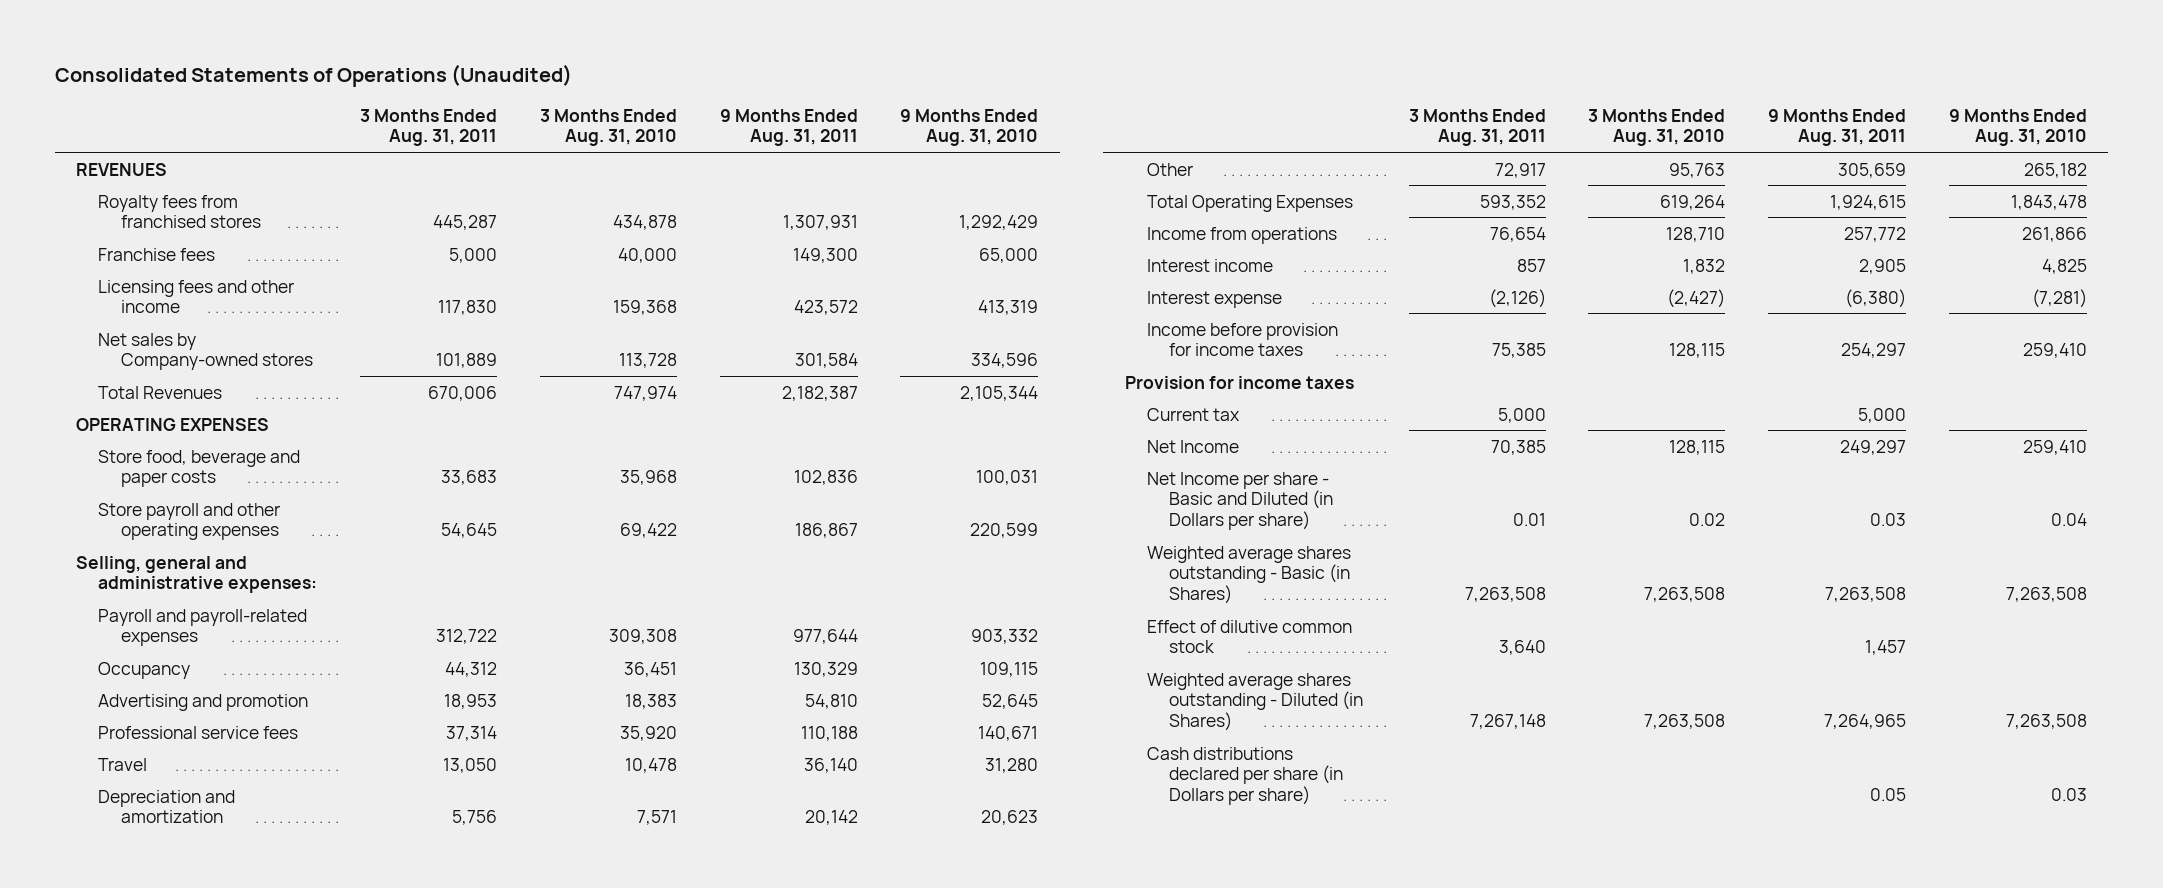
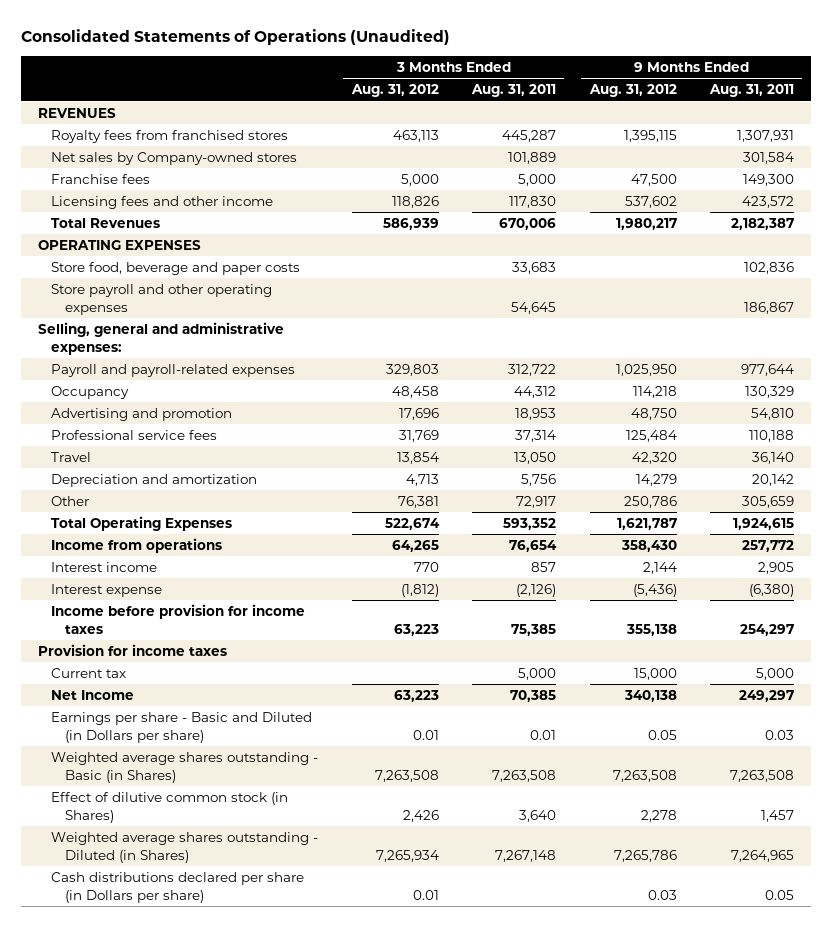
- | 3 Months Ended Aug. 31, 2011 | 3 Months Ended Aug. 31, 2010 | 9 Months Ended Aug. 31, 2011 | 9 Months Ended Aug. 31, 2010
+ | 3 Months Ended Aug. 31, 2012 | 3 Months Ended Aug. 31, 2011 | 9 Months Ended Aug. 31, 2012 | 9 Months Ended Aug. 31, 2011
moved up: Net sales by Company-owned stores | | 101,889 | | 301,584
- Net Income per share - Basic and Diluted (in Dollars per share) | 0.01 | 0.02 | 0.03 | 0.04
+ Earnings per share - Basic and Diluted (in Dollars per share) | 0.01 | 0.01 | 0.05 | 0.03
- Effect of dilutive common stock | 3,640 | | 1,457 |
+ Effect of dilutive common stock (in Shares) | 2,426 | 3,640 | 2,278 | 1,457

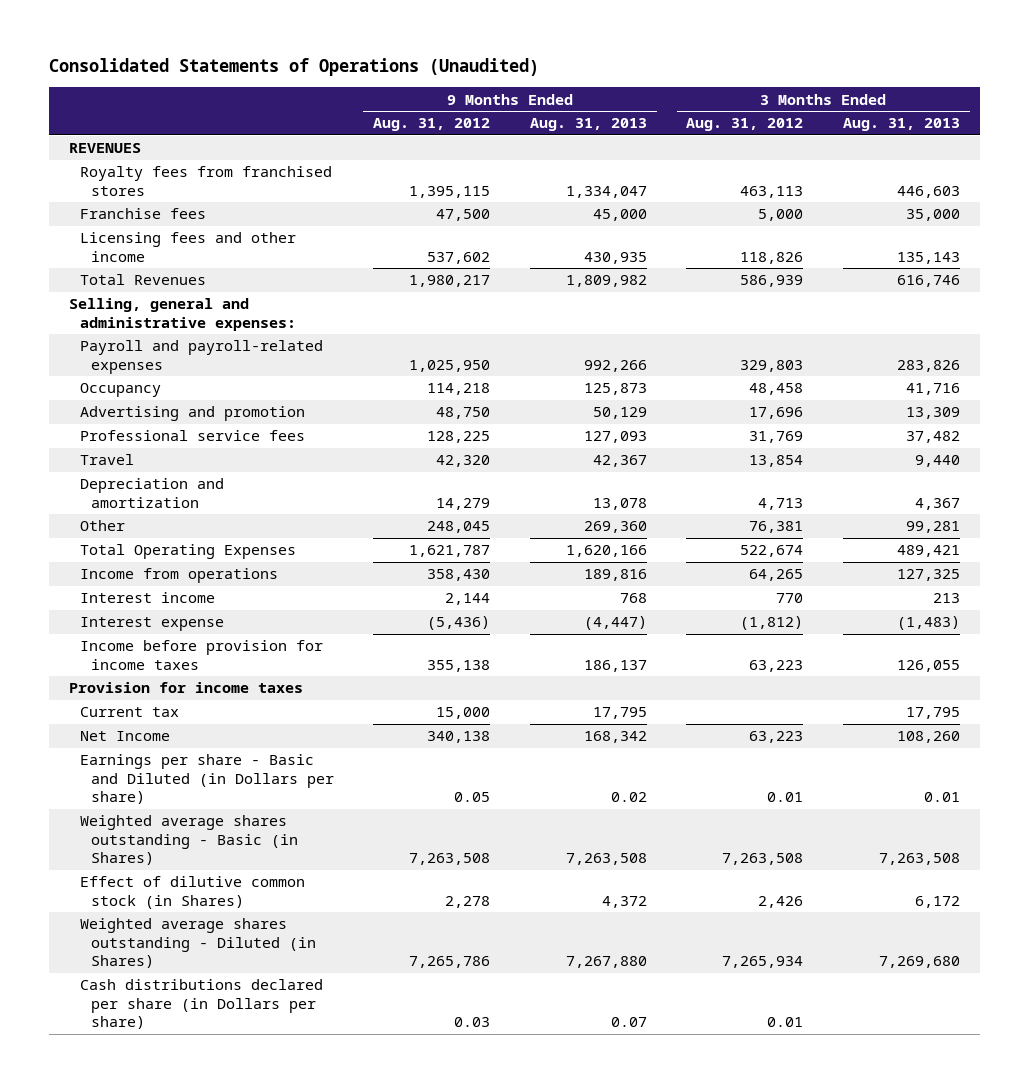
- | 3 Months Ended Aug. 31, 2012 | 3 Months Ended Aug. 31, 2011 | 9 Months Ended Aug. 31, 2012 | 9 Months Ended Aug. 31, 2011
+ | 9 Months Ended Aug. 31, 2012 | 9 Months Ended Aug. 31, 2013 | 3 Months Ended Aug. 31, 2012 | 3 Months Ended Aug. 31, 2013
- Net sales by Company-owned stores | | 101,889 | | 301,584
- OPERATING EXPENSES
- Store food, beverage and paper costs | | 33,683 | | 102,836
- Store payroll and other operating expenses | | 54,645 | | 186,867
- Professional service fees | 31,769 | 37,314 | 125,484 | 110,188
+ Professional service fees | 128,225 | 127,093 | 31,769 | 37,482
- Other | 76,381 | 72,917 | 250,786 | 305,659
+ Other | 248,045 | 269,360 | 76,381 | 99,281

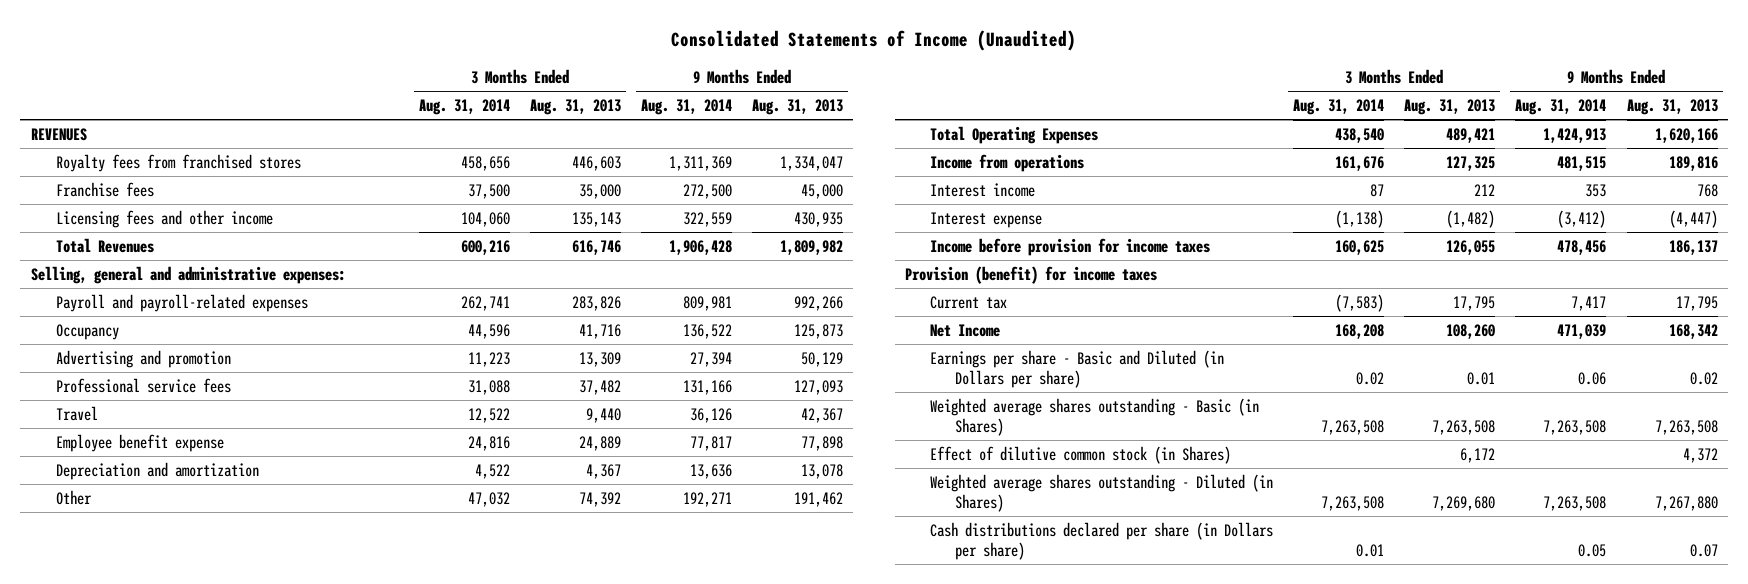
- Consolidated Statements of Operations (Unaudited)
+ Consolidated Statements of Income (Unaudited)
- | 9 Months Ended Aug. 31, 2012 | 9 Months Ended Aug. 31, 2013 | 3 Months Ended Aug. 31, 2012 | 3 Months Ended Aug. 31, 2013
+ | 3 Months Ended Aug. 31, 2014 | 3 Months Ended Aug. 31, 2013 | 9 Months Ended Aug. 31, 2014 | 9 Months Ended Aug. 31, 2013
+ Employee benefit expense | 24,816 | 24,889 | 77,817 | 77,898
- Other | 248,045 | 269,360 | 76,381 | 99,281
+ Other | 47,032 | 74,392 | 192,271 | 191,462
- Interest income | 2,144 | 768 | 770 | 213
- Interest expense | (5,436) | (4,447) | (1,812) | (1,483)
+ Interest income | 87 | 212 | 353 | 768
+ Interest expense | (1,138) | (1,482) | (3,412) | (4,447)
- Provision for income taxes
+ Provision (benefit) for income taxes

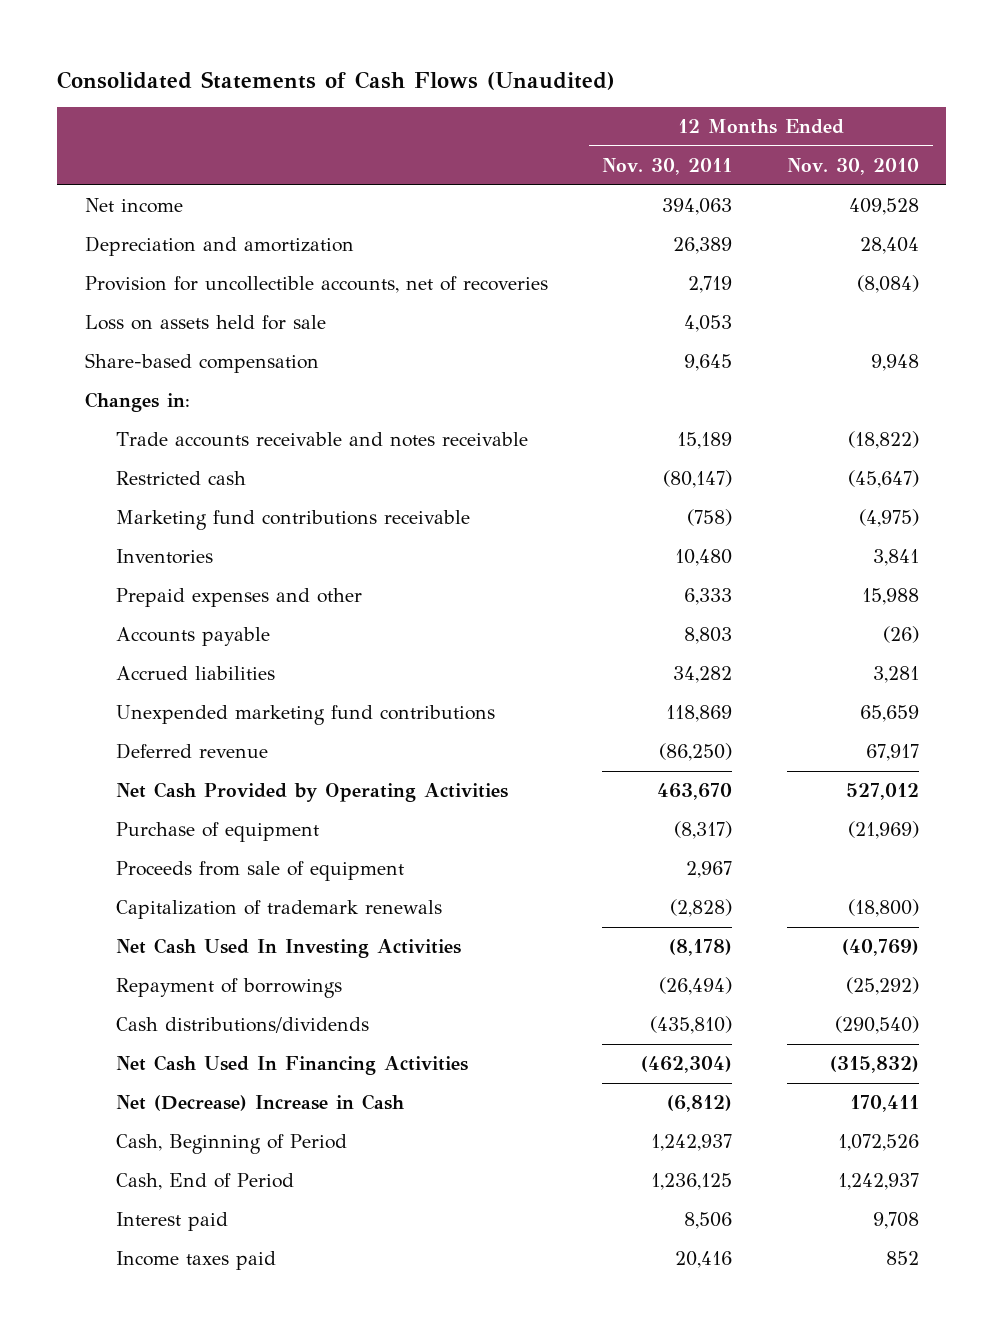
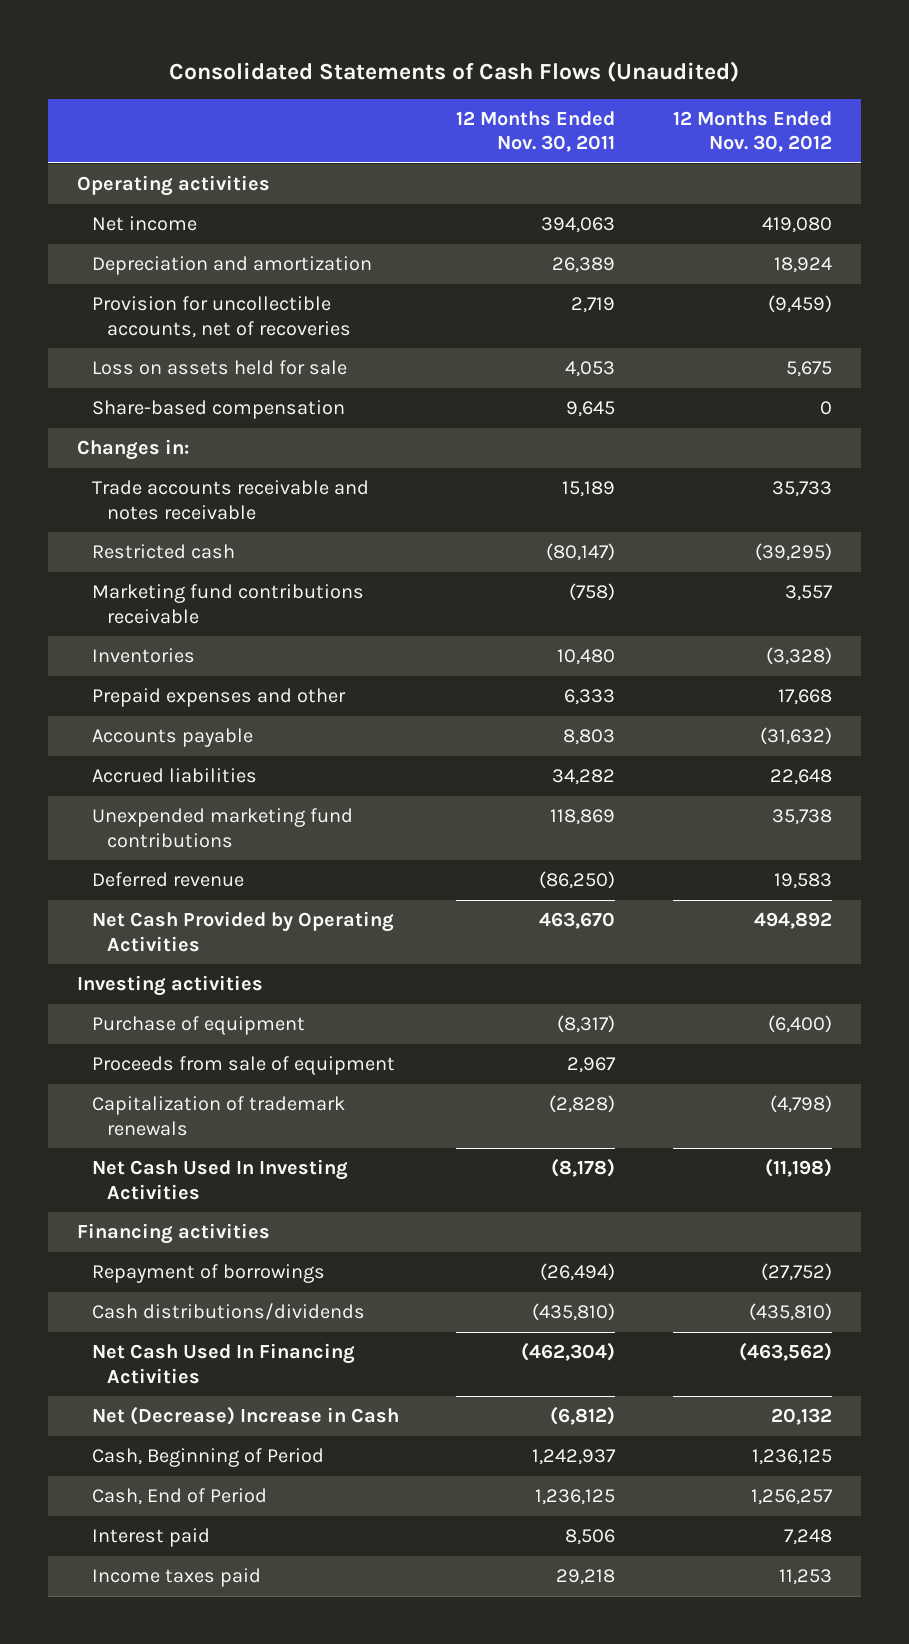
- | 12 Months Ended Nov. 30, 2011 | 12 Months Ended Nov. 30, 2010
+ | 12 Months Ended Nov. 30, 2011 | 12 Months Ended Nov. 30, 2012
+ Operating activities
+ Investing activities
+ Financing activities
- Income taxes paid | 20,416 | 852
+ Income taxes paid | 29,218 | 11,253

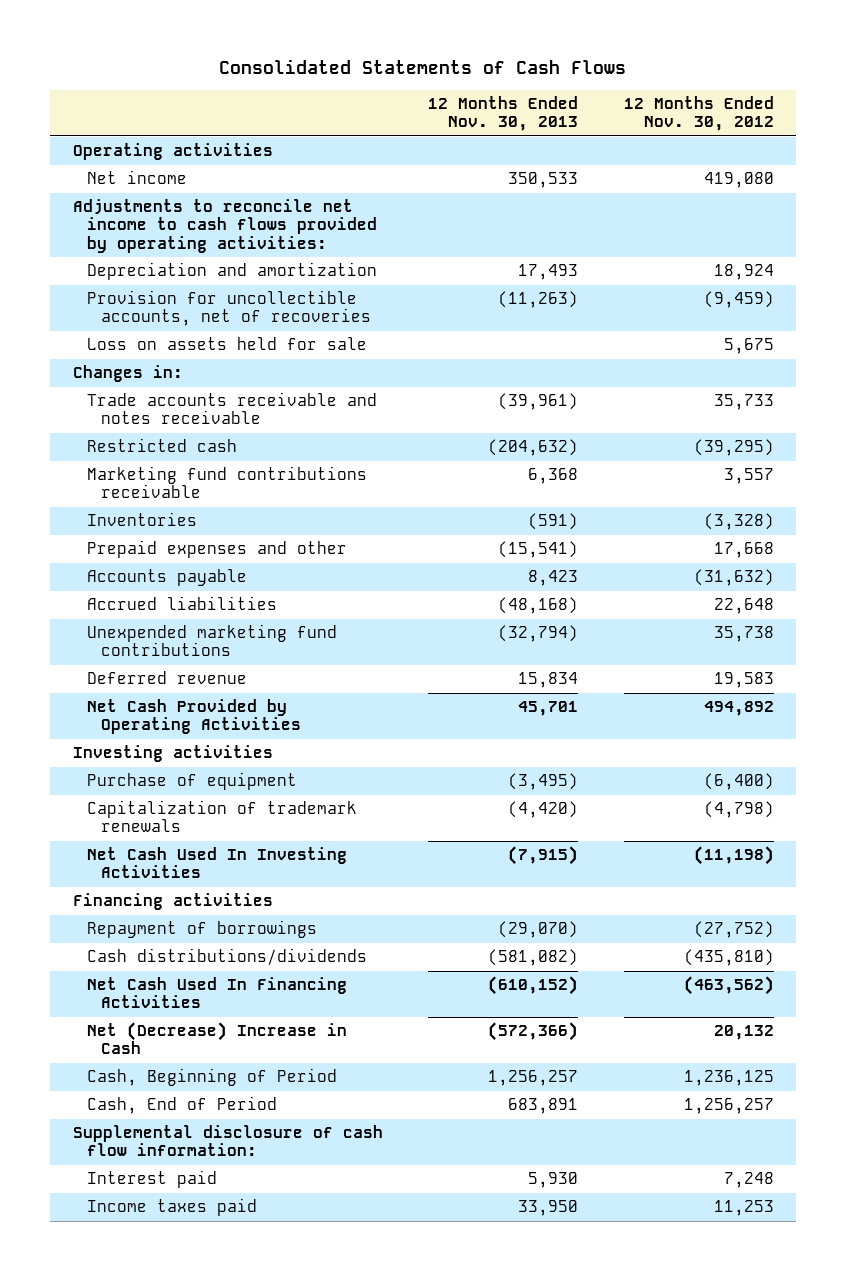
- Consolidated Statements of Cash Flows (Unaudited)
+ Consolidated Statements of Cash Flows
- | 12 Months Ended Nov. 30, 2011 | 12 Months Ended Nov. 30, 2012
+ | 12 Months Ended Nov. 30, 2013 | 12 Months Ended Nov. 30, 2012
+ Adjustments to reconcile net income to cash flows provided by operating activities:
- Share-based compensation | 9,645 | 0
- Proceeds from sale of equipment | 2,967 |
+ Supplemental disclosure of cash flow information:

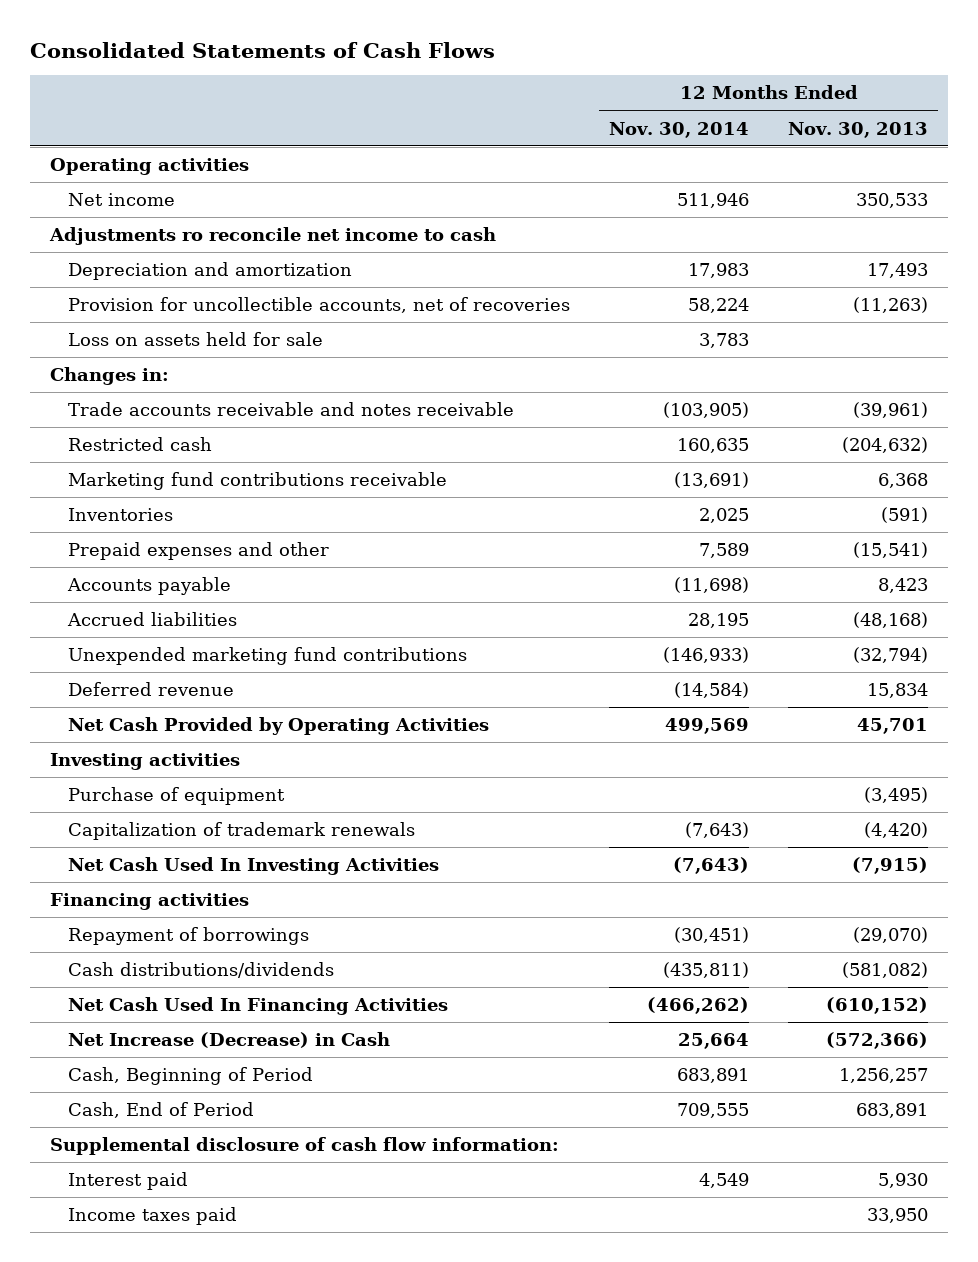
- | 12 Months Ended Nov. 30, 2013 | 12 Months Ended Nov. 30, 2012
+ | 12 Months Ended Nov. 30, 2014 | 12 Months Ended Nov. 30, 2013
- Adjustments to reconcile net income to cash flows provided by operating activities:
+ Adjustments ro reconcile net income to cash
- Net (Decrease) Increase in Cash | (572,366) | 20,132
+ Net Increase (Decrease) in Cash | 25,664 | (572,366)

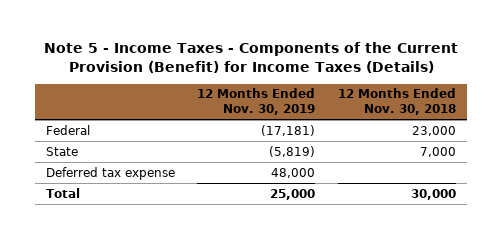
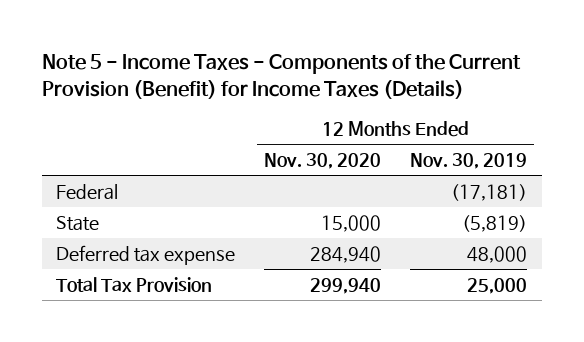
- | 12 Months Ended Nov. 30, 2019 | 12 Months Ended Nov. 30, 2018
+ | 12 Months Ended Nov. 30, 2020 | 12 Months Ended Nov. 30, 2019
- Total | 25,000 | 30,000
+ Total Tax Provision | 299,940 | 25,000

